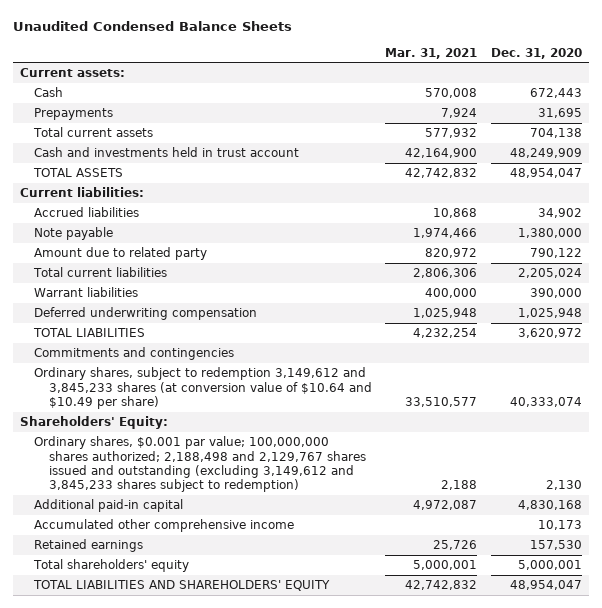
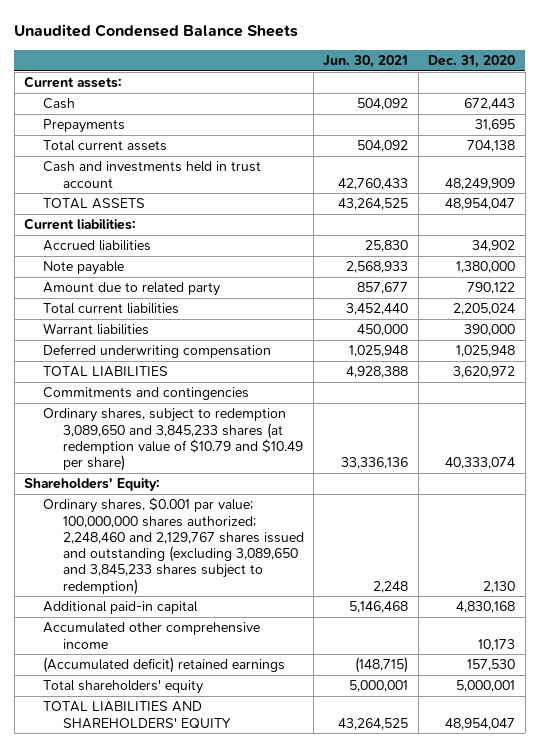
- | Mar. 31, 2021 | Dec. 31, 2020
+ | Jun. 30, 2021 | Dec. 31, 2020
- Ordinary shares, subject to redemption 3,149,612 and 3,845,233 shares (at conversion value of $10.64 and $10.49 per share) | 33,510,577 | 40,333,074
+ Ordinary shares, subject to redemption 3,089,650 and 3,845,233 shares (at redemption value of $10.79 and $10.49 per share) | 33,336,136 | 40,333,074
- Ordinary shares, $0.001 par value; 100,000,000 shares authorized; 2,188,498 and 2,129,767 shares issued and outstanding (excluding 3,149,612 and 3,845,233 shares subject to redemption) | 2,188 | 2,130
+ Ordinary shares, $0.001 par value; 100,000,000 shares authorized; 2,248,460 and 2,129,767 shares issued and outstanding (excluding 3,089,650 and 3,845,233 shares subject to redemption) | 2,248 | 2,130
- Retained earnings | 25,726 | 157,530
+ (Accumulated deficit) retained earnings | (148,715) | 157,530

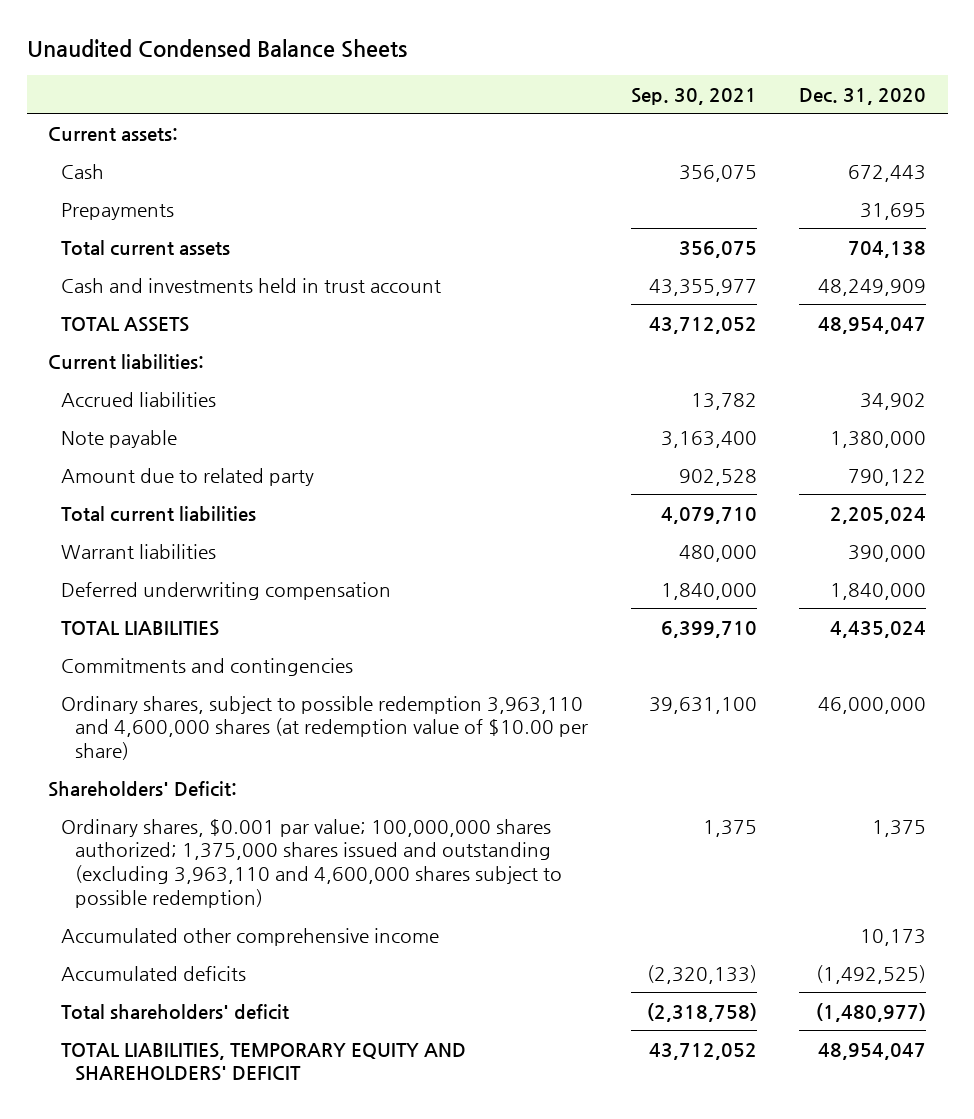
- | Jun. 30, 2021 | Dec. 31, 2020
+ | Sep. 30, 2021 | Dec. 31, 2020
- Deferred underwriting compensation | 1,025,948 | 1,025,948
- TOTAL LIABILITIES | 4,928,388 | 3,620,972
+ Deferred underwriting compensation | 1,840,000 | 1,840,000
+ TOTAL LIABILITIES | 6,399,710 | 4,435,024
- Ordinary shares, subject to redemption 3,089,650 and 3,845,233 shares (at redemption value of $10.79 and $10.49 per share) | 33,336,136 | 40,333,074
- Shareholders' Equity:
- Ordinary shares, $0.001 par value; 100,000,000 shares authorized; 2,248,460 and 2,129,767 shares issued and outstanding (excluding 3,089,650 and 3,845,233 shares subject to redemption) | 2,248 | 2,130
- Additional paid-in capital | 5,146,468 | 4,830,168
+ Ordinary shares, subject to possible redemption 3,963,110 and 4,600,000 shares (at redemption value of $10.00 per share) | 39,631,100 | 46,000,000
+ Shareholders' Deficit:
+ Ordinary shares, $0.001 par value; 100,000,000 shares authorized; 1,375,000 shares issued and outstanding (excluding 3,963,110 and 4,600,000 shares subject to possible redemption) | 1,375 | 1,375
- (Accumulated deficit) retained earnings | (148,715) | 157,530
- Total shareholders' equity | 5,000,001 | 5,000,001
- TOTAL LIABILITIES AND SHAREHOLDERS' EQUITY | 43,264,525 | 48,954,047
+ Accumulated deficits | (2,320,133) | (1,492,525)
+ Total shareholders' deficit | (2,318,758) | (1,480,977)
+ TOTAL LIABILITIES, TEMPORARY EQUITY AND SHAREHOLDERS' DEFICIT | 43,712,052 | 48,954,047

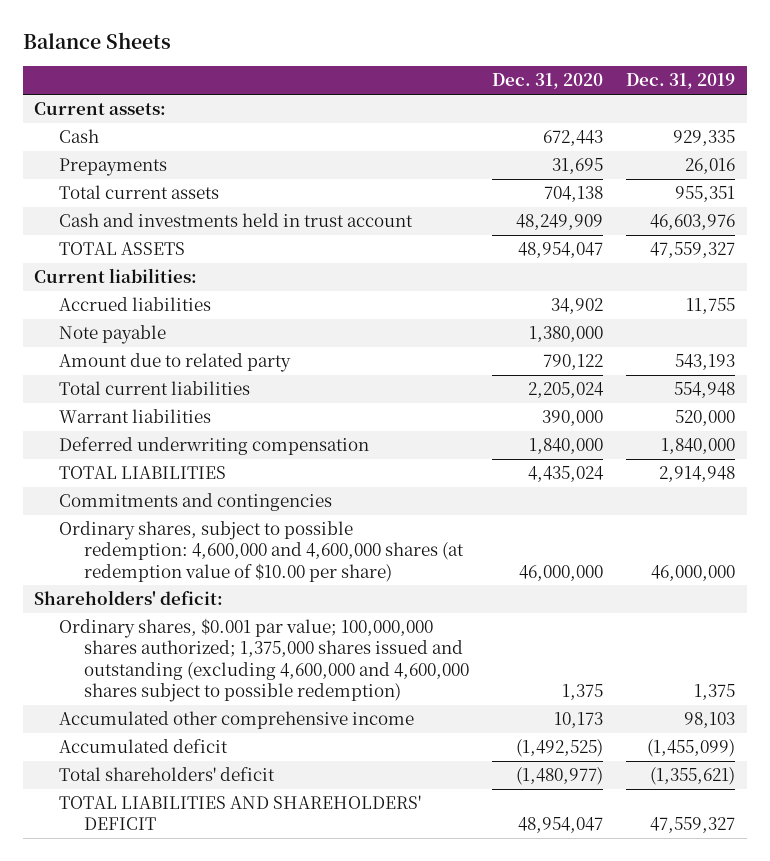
- Unaudited Condensed Balance Sheets
+ Balance Sheets
- | Sep. 30, 2021 | Dec. 31, 2020
+ | Dec. 31, 2020 | Dec. 31, 2019
- Ordinary shares, subject to possible redemption 3,963,110 and 4,600,000 shares (at redemption value of $10.00 per share) | 39,631,100 | 46,000,000
- Shareholders' Deficit:
- Ordinary shares, $0.001 par value; 100,000,000 shares authorized; 1,375,000 shares issued and outstanding (excluding 3,963,110 and 4,600,000 shares subject to possible redemption) | 1,375 | 1,375
+ Ordinary shares, subject to possible redemption: 4,600,000 and 4,600,000 shares (at redemption value of $10.00 per share) | 46,000,000 | 46,000,000
+ Shareholders' deficit:
+ Ordinary shares, $0.001 par value; 100,000,000 shares authorized; 1,375,000 shares issued and outstanding (excluding 4,600,000 and 4,600,000 shares subject to possible redemption) | 1,375 | 1,375
- Accumulated deficits | (2,320,133) | (1,492,525)
+ Accumulated deficit | (1,492,525) | (1,455,099)
- TOTAL LIABILITIES, TEMPORARY EQUITY AND SHAREHOLDERS' DEFICIT | 43,712,052 | 48,954,047
+ TOTAL LIABILITIES AND SHAREHOLDERS' DEFICIT | 48,954,047 | 47,559,327

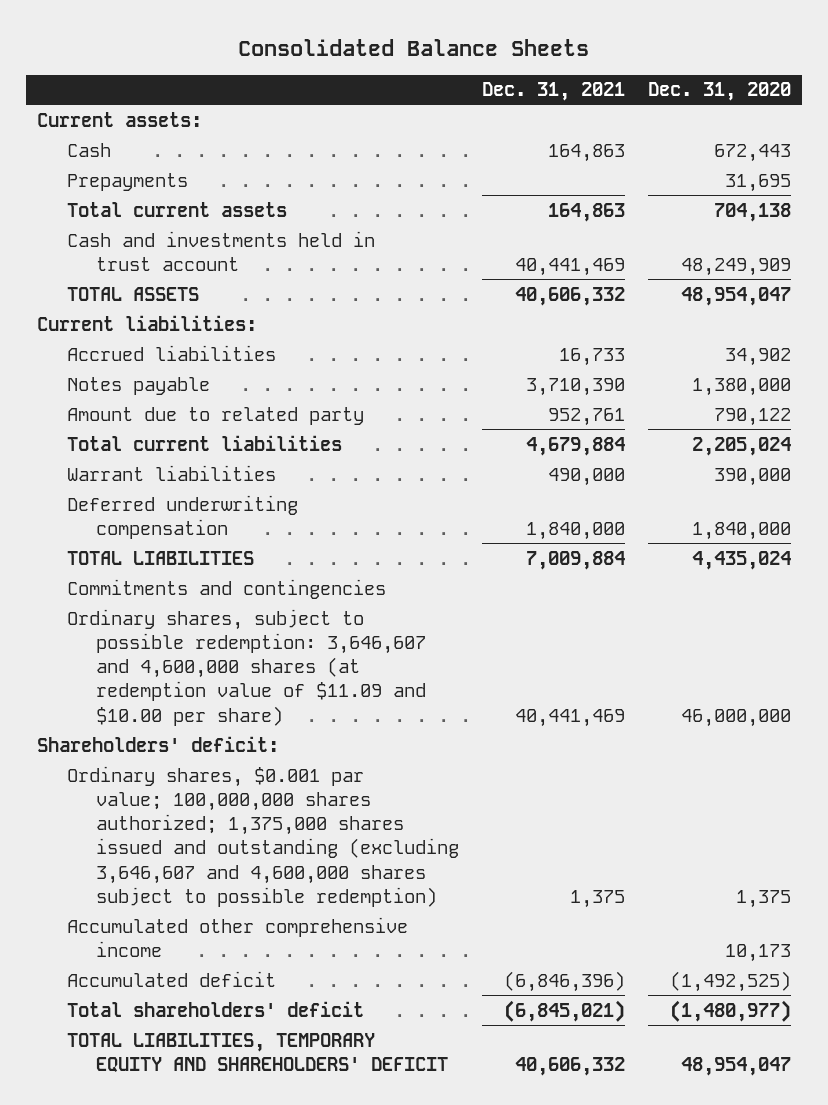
- Balance Sheets
+ Consolidated Balance Sheets
- | Dec. 31, 2020 | Dec. 31, 2019
+ | Dec. 31, 2021 | Dec. 31, 2020
- Note payable | 1,380,000 |
+ Notes payable | 3,710,390 | 1,380,000
- Ordinary shares, subject to possible redemption: 4,600,000 and 4,600,000 shares (at redemption value of $10.00 per share) | 46,000,000 | 46,000,000
+ Ordinary shares, subject to possible redemption: 3,646,607 and 4,600,000 shares (at redemption value of $11.09 and $10.00 per share) | 40,441,469 | 46,000,000
- Ordinary shares, $0.001 par value; 100,000,000 shares authorized; 1,375,000 shares issued and outstanding (excluding 4,600,000 and 4,600,000 shares subject to possible redemption) | 1,375 | 1,375
+ Ordinary shares, $0.001 par value; 100,000,000 shares authorized; 1,375,000 shares issued and outstanding (excluding 3,646,607 and 4,600,000 shares subject to possible redemption) | 1,375 | 1,375
- TOTAL LIABILITIES AND SHAREHOLDERS' DEFICIT | 48,954,047 | 47,559,327
+ TOTAL LIABILITIES, TEMPORARY EQUITY AND SHAREHOLDERS' DEFICIT | 40,606,332 | 48,954,047

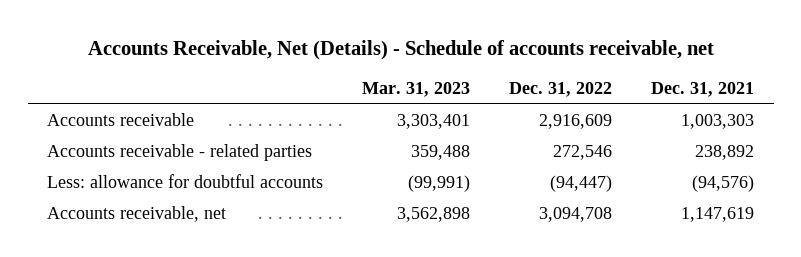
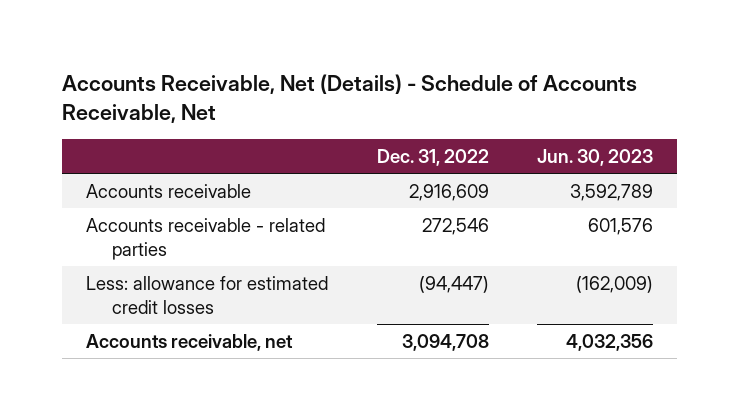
- Accounts Receivable, Net (Details) - Schedule of accounts receivable, net
+ Accounts Receivable, Net (Details) - Schedule of Accounts Receivable, Net
- | Mar. 31, 2023 | Dec. 31, 2022 | Dec. 31, 2021
+ | Dec. 31, 2022 | Jun. 30, 2023
- Less: allowance for doubtful accounts | (99,991) | (94,447) | (94,576)
+ Less: allowance for estimated credit losses | (94,447) | (162,009)

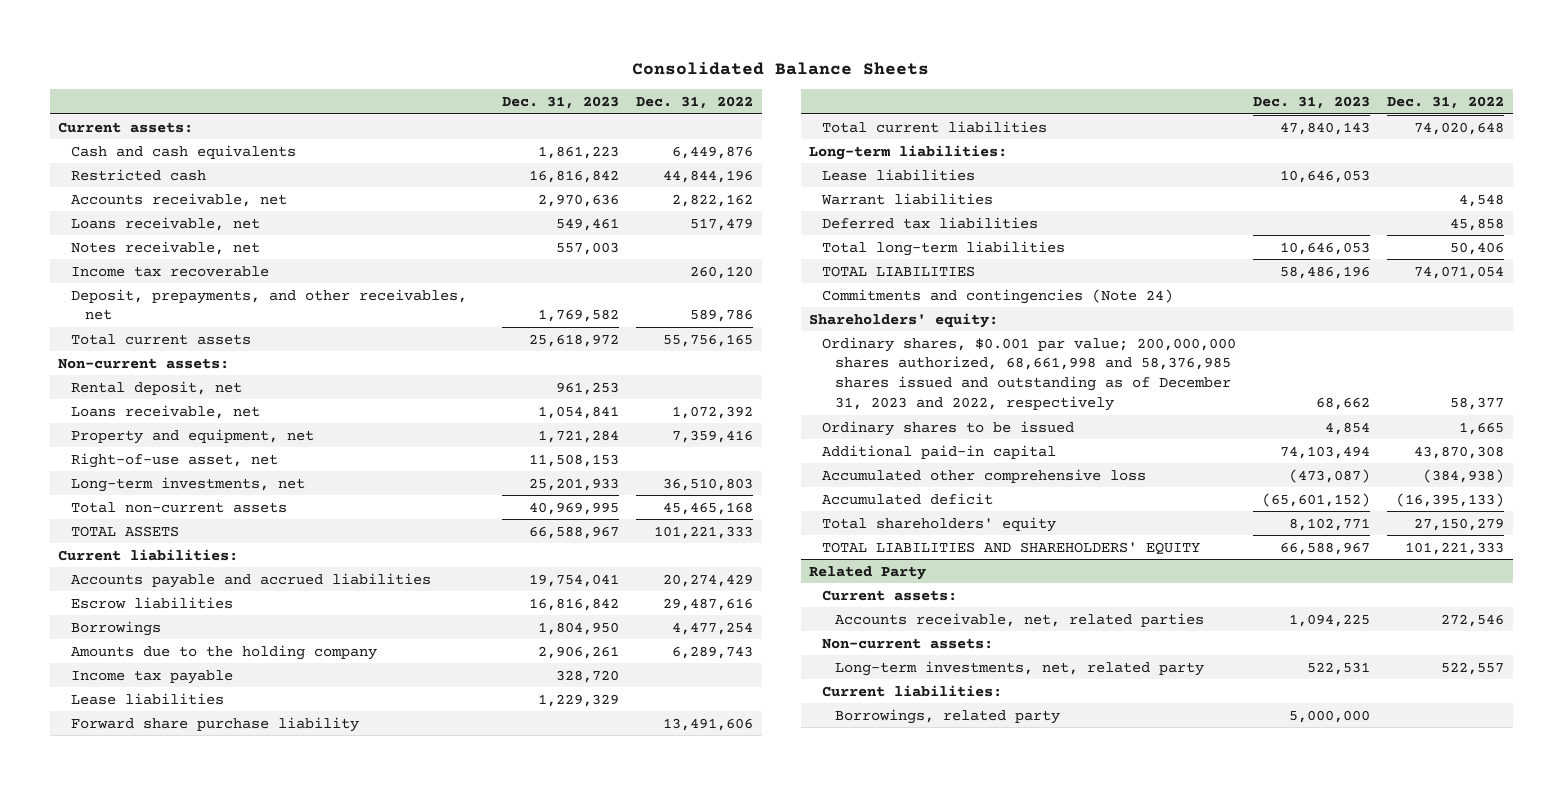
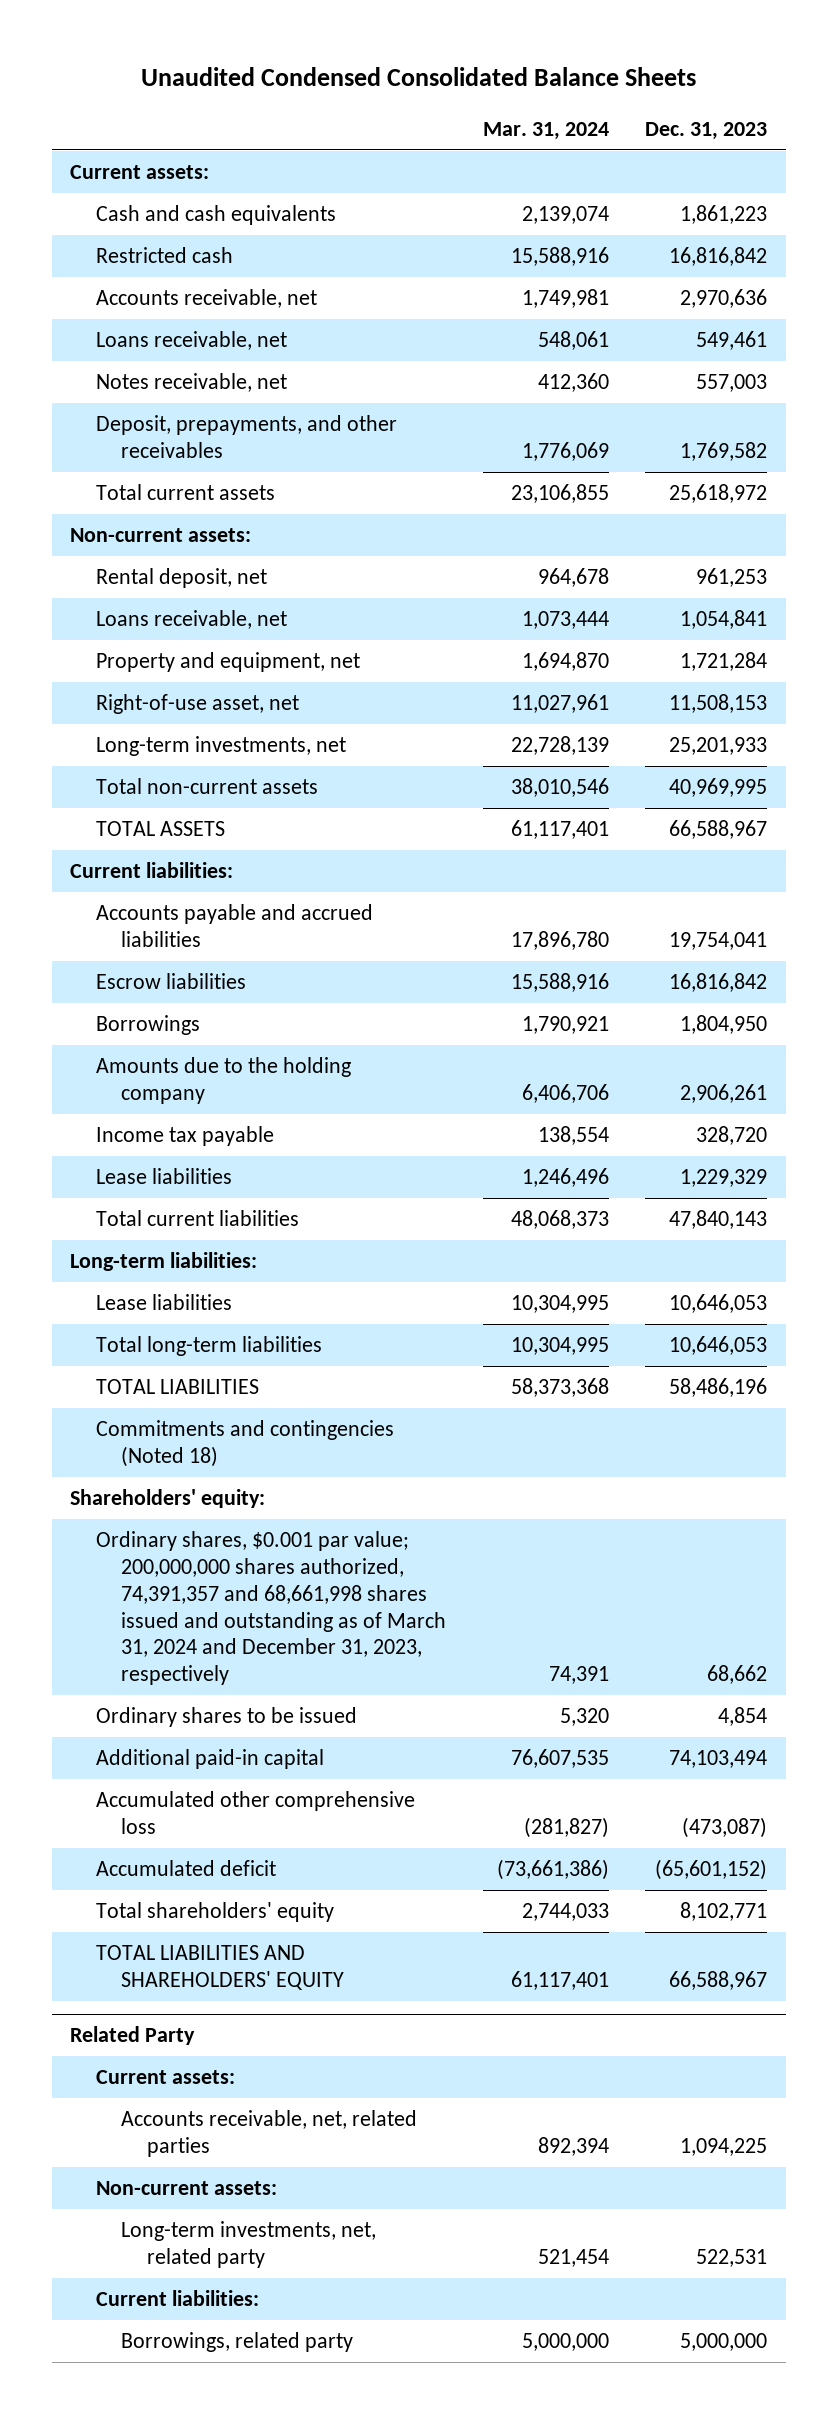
- Consolidated Balance Sheets
+ Unaudited Condensed Consolidated Balance Sheets
- | Dec. 31, 2023 | Dec. 31, 2022
+ | Mar. 31, 2024 | Dec. 31, 2023
- Income tax recoverable | | 260,120
- Deposit, prepayments, and other receivables, net | 1,769,582 | 589,786
+ Deposit, prepayments, and other receivables | 1,776,069 | 1,769,582
- Forward share purchase liability | | 13,491,606
- Warrant liabilities | | 4,548
- Deferred tax liabilities | | 45,858
- Commitments and contingencies (Note 24)
+ Commitments and contingencies (Noted 18)
- Ordinary shares, $0.001 par value; 200,000,000 shares authorized, 68,661,998 and 58,376,985 shares issued and outstanding as of December 31, 2023 and 2022, respectively | 68,662 | 58,377
+ Ordinary shares, $0.001 par value; 200,000,000 shares authorized, 74,391,357 and 68,661,998 shares issued and outstanding as of March 31, 2024 and December 31, 2023, respectively | 74,391 | 68,662

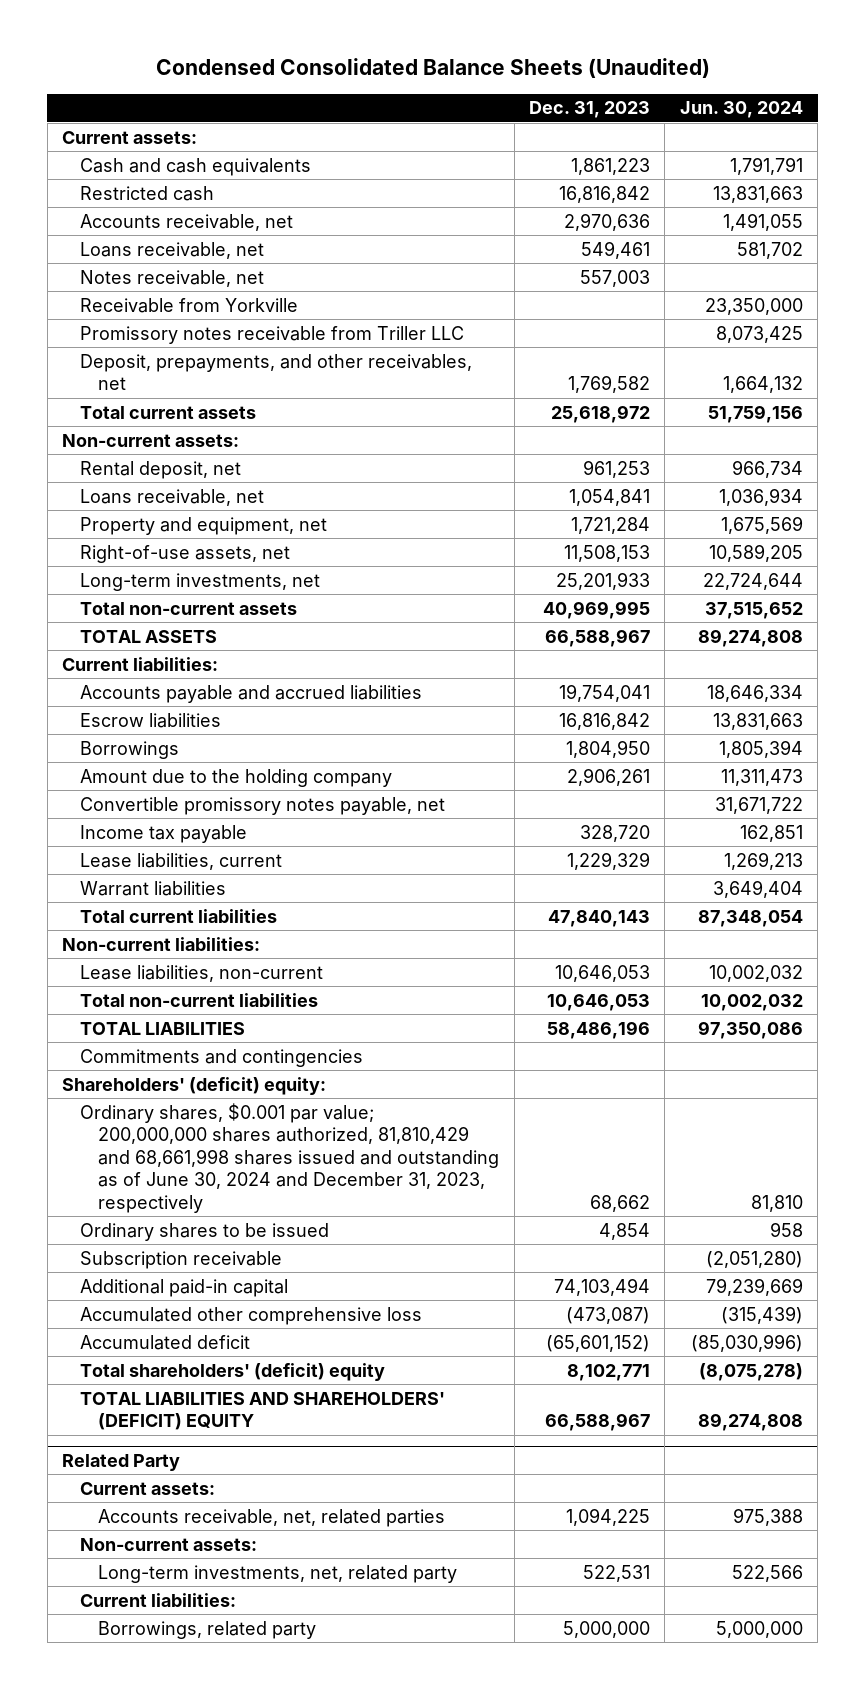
- Unaudited Condensed Consolidated Balance Sheets
+ Condensed Consolidated Balance Sheets (Unaudited)
- | Mar. 31, 2024 | Dec. 31, 2023
+ | Dec. 31, 2023 | Jun. 30, 2024
- Deposit, prepayments, and other receivables | 1,776,069 | 1,769,582
+ Receivable from Yorkville | | 23,350,000
+ Promissory notes receivable from Triller LLC | | 8,073,425
+ Deposit, prepayments, and other receivables, net | 1,769,582 | 1,664,132
- Right-of-use asset, net | 11,027,961 | 11,508,153
+ Right-of-use assets, net | 11,508,153 | 10,589,205
- Amounts due to the holding company | 6,406,706 | 2,906,261
+ Amount due to the holding company | 2,906,261 | 11,311,473
+ Convertible promissory notes payable, net | | 31,671,722
- Lease liabilities | 1,246,496 | 1,229,329
+ Lease liabilities, current | 1,229,329 | 1,269,213
+ Warrant liabilities | | 3,649,404
- Long-term liabilities:
- Lease liabilities | 10,304,995 | 10,646,053
- Total long-term liabilities | 10,304,995 | 10,646,053
+ Non-current liabilities:
+ Lease liabilities, non-current | 10,646,053 | 10,002,032
+ Total non-current liabilities | 10,646,053 | 10,002,032
- Commitments and contingencies (Noted 18)
- Shareholders' equity:
- Ordinary shares, $0.001 par value; 200,000,000 shares authorized, 74,391,357 and 68,661,998 shares issued and outstanding as of March 31, 2024 and December 31, 2023, respectively | 74,391 | 68,662
+ Commitments and contingencies
+ Shareholders' (deficit) equity:
+ Ordinary shares, $0.001 par value; 200,000,000 shares authorized, 81,810,429 and 68,661,998 shares issued and outstanding as of June 30, 2024 and December 31, 2023, respectively | 68,662 | 81,810
+ Subscription receivable | | (2,051,280)
- Total shareholders' equity | 2,744,033 | 8,102,771
- TOTAL LIABILITIES AND SHAREHOLDERS' EQUITY | 61,117,401 | 66,588,967
+ Total shareholders' (deficit) equity | 8,102,771 | (8,075,278)
+ TOTAL LIABILITIES AND SHAREHOLDERS' (DEFICIT) EQUITY | 66,588,967 | 89,274,808

